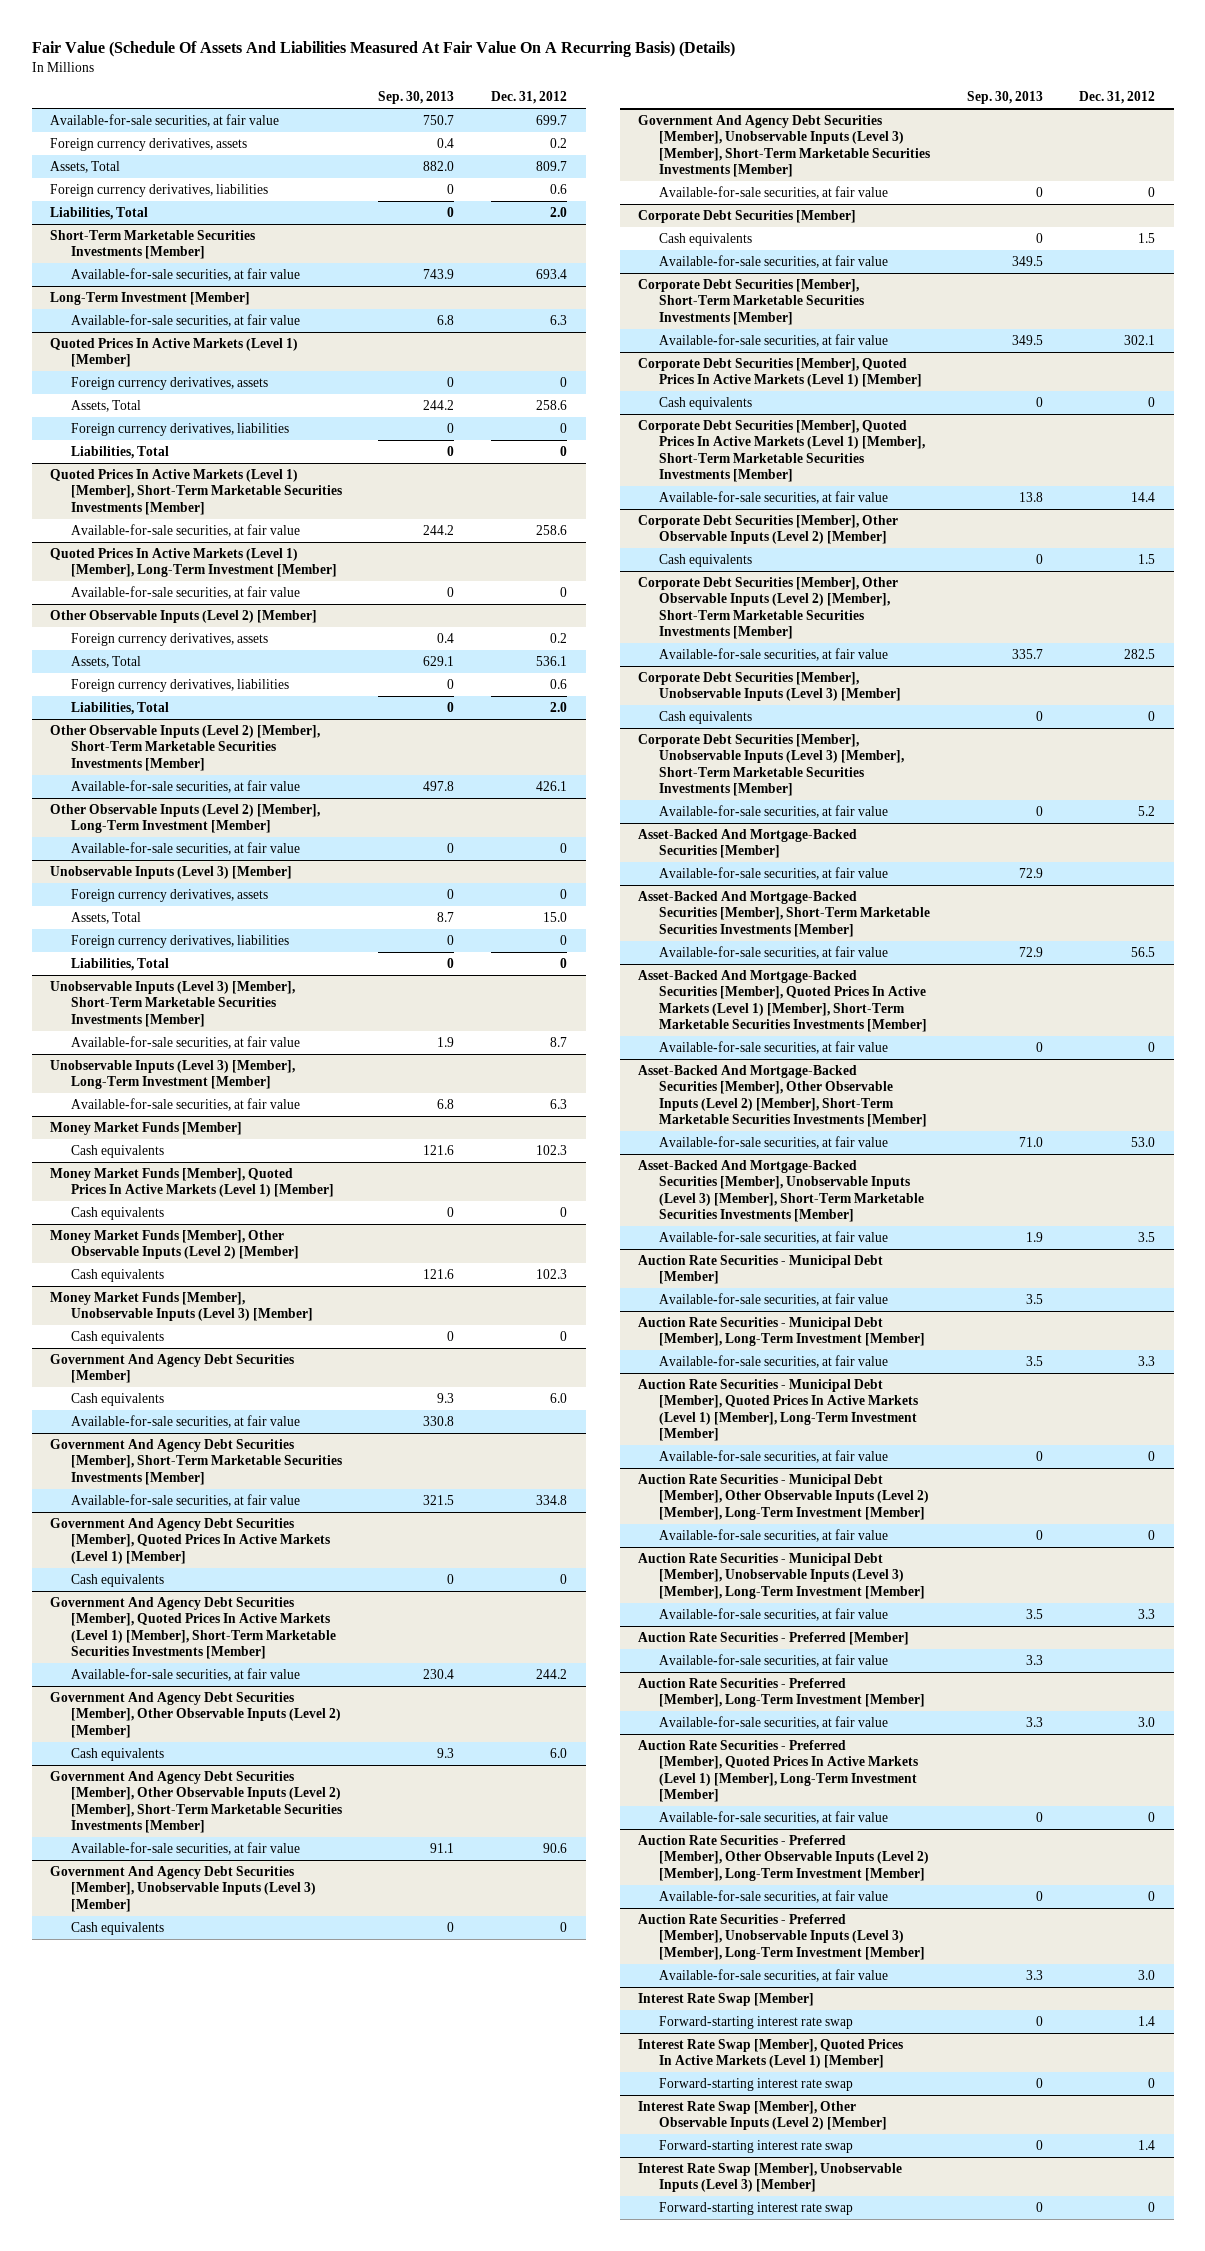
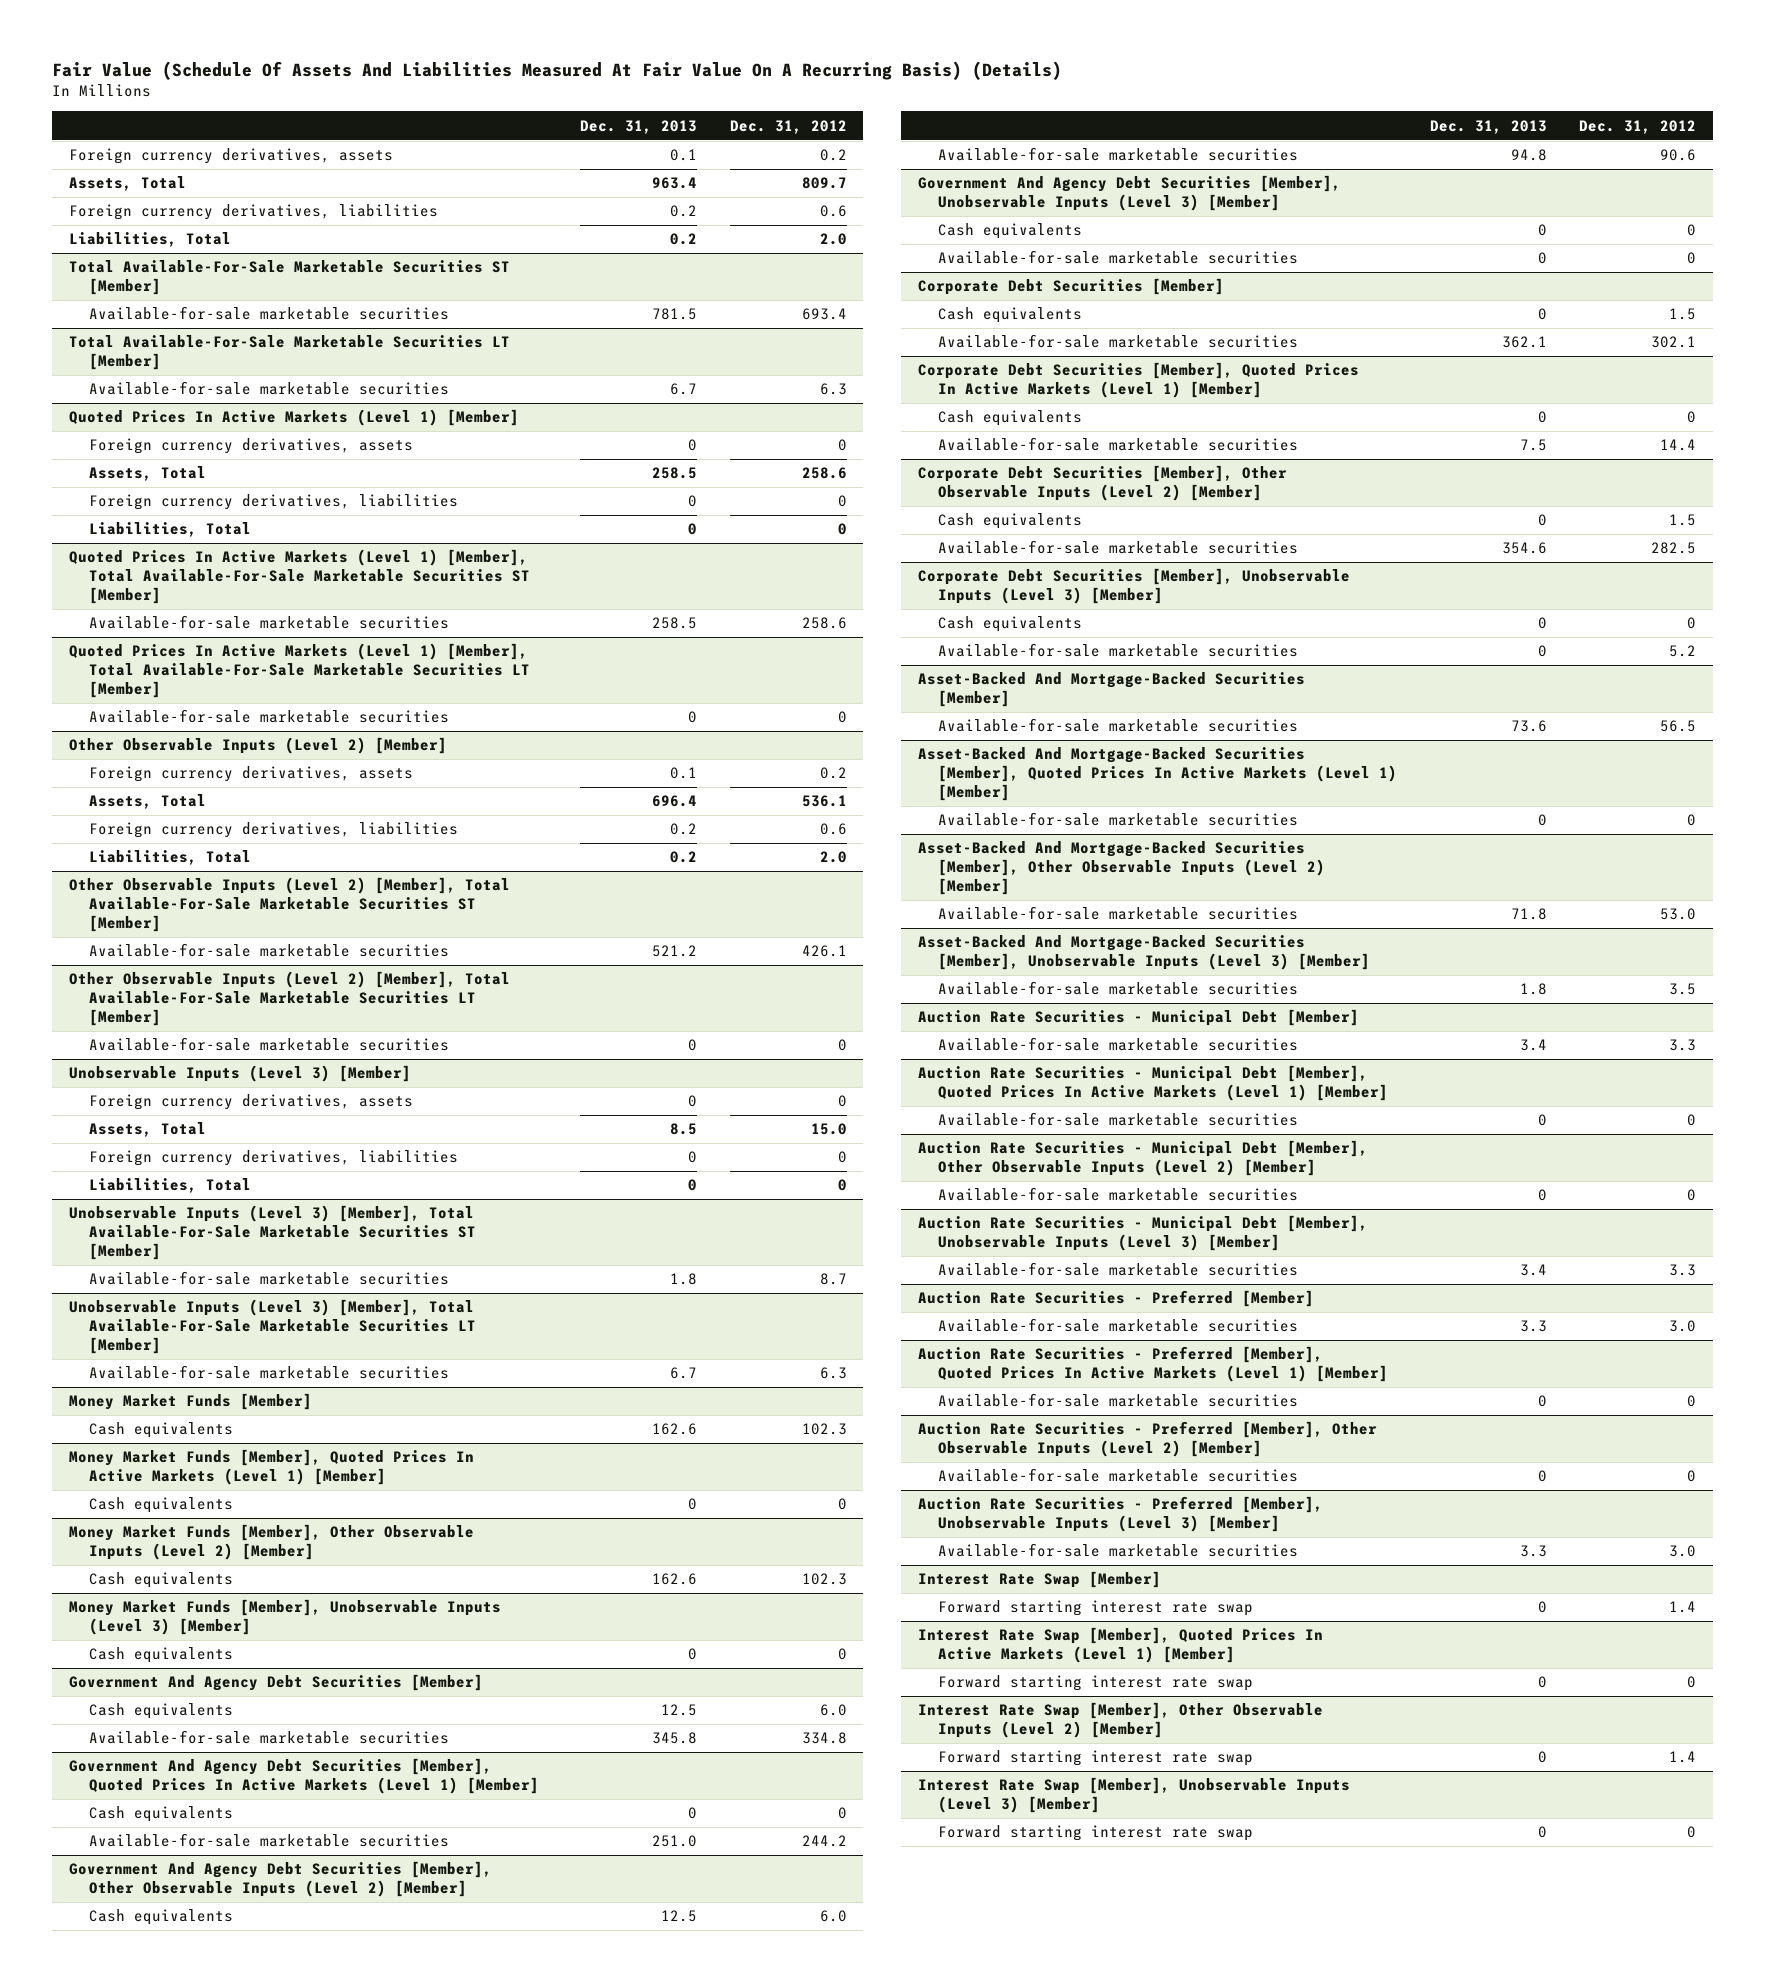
- | Sep. 30, 2013 | Dec. 31, 2012
+ | Dec. 31, 2013 | Dec. 31, 2012
- Available-for-sale securities, at fair value | 750.7 | 699.7
- Short-Term Marketable Securities Investments [Member]
- Available-for-sale securities, at fair value | 743.9 | 693.4
- Long-Term Investment [Member]
- Available-for-sale securities, at fair value | 6.8 | 6.3
+ Total Available-For-Sale Marketable Securities ST [Member]
+ Available-for-sale marketable securities | 781.5 | 693.4
+ Total Available-For-Sale Marketable Securities LT [Member]
+ Available-for-sale marketable securities | 6.7 | 6.3
- Quoted Prices In Active Markets (Level 1) [Member], Short-Term Marketable Securities Investments [Member]
- Available-for-sale securities, at fair value | 244.2 | 258.6
- Quoted Prices In Active Markets (Level 1) [Member], Long-Term Investment [Member]
- Available-for-sale securities, at fair value | 0 | 0
+ Quoted Prices In Active Markets (Level 1) [Member], Total Available-For-Sale Marketable Securities ST [Member]
+ Available-for-sale marketable securities | 258.5 | 258.6
+ Quoted Prices In Active Markets (Level 1) [Member], Total Available-For-Sale Marketable Securities LT [Member]
+ Available-for-sale marketable securities | 0 | 0
- Other Observable Inputs (Level 2) [Member], Short-Term Marketable Securities Investments [Member]
- Available-for-sale securities, at fair value | 497.8 | 426.1
- Other Observable Inputs (Level 2) [Member], Long-Term Investment [Member]
- Available-for-sale securities, at fair value | 0 | 0
+ Other Observable Inputs (Level 2) [Member], Total Available-For-Sale Marketable Securities ST [Member]
+ Available-for-sale marketable securities | 521.2 | 426.1
+ Other Observable Inputs (Level 2) [Member], Total Available-For-Sale Marketable Securities LT [Member]
+ Available-for-sale marketable securities | 0 | 0
- Unobservable Inputs (Level 3) [Member], Short-Term Marketable Securities Investments [Member]
- Available-for-sale securities, at fair value | 1.9 | 8.7
- Unobservable Inputs (Level 3) [Member], Long-Term Investment [Member]
- Available-for-sale securities, at fair value | 6.8 | 6.3
+ Unobservable Inputs (Level 3) [Member], Total Available-For-Sale Marketable Securities ST [Member]
+ Available-for-sale marketable securities | 1.8 | 8.7
+ Unobservable Inputs (Level 3) [Member], Total Available-For-Sale Marketable Securities LT [Member]
+ Available-for-sale marketable securities | 6.7 | 6.3
@ Government And Agency Debt Securities [Member]
- Available-for-sale securities, at fair value | 330.8 |
- Government And Agency Debt Securities [Member], Short-Term Marketable Securities Investments [Member]
- Available-for-sale securities, at fair value | 321.5 | 334.8
@ Government And Agency Debt Securities [Member]
+ Available-for-sale marketable securities | 345.8 | 334.8
- Government And Agency Debt Securities [Member], Quoted Prices In Active Markets (Level 1) [Member], Short-Term Marketable Securities Investments [Member]
- Available-for-sale securities, at fair value | 230.4 | 244.2
@ Government And Agency Debt Securities [Member], Quoted Prices In Active Markets (Level 1) [Member]
+ Available-for-sale marketable securities | 251.0 | 244.2
- Government And Agency Debt Securities [Member], Other Observable Inputs (Level 2) [Member], Short-Term Marketable Securities Investments [Member]
- Available-for-sale securities, at fair value | 91.1 | 90.6
@ Government And Agency Debt Securities [Member], Other Observable Inputs (Level 2) [Member]
+ Available-for-sale marketable securities | 94.8 | 90.6
- Government And Agency Debt Securities [Member], Unobservable Inputs (Level 3) [Member], Short-Term Marketable Securities Investments [Member]
- Available-for-sale securities, at fair value | 0 | 0
@ Government And Agency Debt Securities [Member], Unobservable Inputs (Level 3) [Member]
+ Available-for-sale marketable securities | 0 | 0
@ Corporate Debt Securities [Member]
- Available-for-sale securities, at fair value | 349.5 |
- Corporate Debt Securities [Member], Short-Term Marketable Securities Investments [Member]
- Available-for-sale securities, at fair value | 349.5 | 302.1
@ Corporate Debt Securities [Member]
+ Available-for-sale marketable securities | 362.1 | 302.1
- Corporate Debt Securities [Member], Quoted Prices In Active Markets (Level 1) [Member], Short-Term Marketable Securities Investments [Member]
- Available-for-sale securities, at fair value | 13.8 | 14.4
@ Corporate Debt Securities [Member], Quoted Prices In Active Markets (Level 1) [Member]
+ Available-for-sale marketable securities | 7.5 | 14.4
- Corporate Debt Securities [Member], Other Observable Inputs (Level 2) [Member], Short-Term Marketable Securities Investments [Member]
- Available-for-sale securities, at fair value | 335.7 | 282.5
@ Corporate Debt Securities [Member], Other Observable Inputs (Level 2) [Member]
+ Available-for-sale marketable securities | 354.6 | 282.5
- Corporate Debt Securities [Member], Unobservable Inputs (Level 3) [Member], Short-Term Marketable Securities Investments [Member]
- Available-for-sale securities, at fair value | 0 | 5.2
@ Corporate Debt Securities [Member], Unobservable Inputs (Level 3) [Member]
+ Available-for-sale marketable securities | 0 | 5.2
@ Asset-Backed And Mortgage-Backed Securities [Member]
- Available-for-sale securities, at fair value | 72.9 |
- Asset-Backed And Mortgage-Backed Securities [Member], Short-Term Marketable Securities Investments [Member]
- Available-for-sale securities, at fair value | 72.9 | 56.5
- Asset-Backed And Mortgage-Backed Securities [Member], Quoted Prices In Active Markets (Level 1) [Member], Short-Term Marketable Securities Investments [Member]
- Available-for-sale securities, at fair value | 0 | 0
- Asset-Backed And Mortgage-Backed Securities [Member], Other Observable Inputs (Level 2) [Member], Short-Term Marketable Securities Investments [Member]
- Available-for-sale securities, at fair value | 71.0 | 53.0
- Asset-Backed And Mortgage-Backed Securities [Member], Unobservable Inputs (Level 3) [Member], Short-Term Marketable Securities Investments [Member]
- Available-for-sale securities, at fair value | 1.9 | 3.5
@ Asset-Backed And Mortgage-Backed Securities [Member]
+ Available-for-sale marketable securities | 73.6 | 56.5
+ Asset-Backed And Mortgage-Backed Securities [Member], Quoted Prices In Active Markets (Level 1) [Member]
+ Available-for-sale marketable securities | 0 | 0
+ Asset-Backed And Mortgage-Backed Securities [Member], Other Observable Inputs (Level 2) [Member]
+ Available-for-sale marketable securities | 71.8 | 53.0
+ Asset-Backed And Mortgage-Backed Securities [Member], Unobservable Inputs (Level 3) [Member]
+ Available-for-sale marketable securities | 1.8 | 3.5
@ Auction Rate Securities - Municipal Debt [Member]
- Available-for-sale securities, at fair value | 3.5 |
- Auction Rate Securities - Municipal Debt [Member], Long-Term Investment [Member]
- Available-for-sale securities, at fair value | 3.5 | 3.3
- Auction Rate Securities - Municipal Debt [Member], Quoted Prices In Active Markets (Level 1) [Member], Long-Term Investment [Member]
- Available-for-sale securities, at fair value | 0 | 0
- Auction Rate Securities - Municipal Debt [Member], Other Observable Inputs (Level 2) [Member], Long-Term Investment [Member]
- Available-for-sale securities, at fair value | 0 | 0
- Auction Rate Securities - Municipal Debt [Member], Unobservable Inputs (Level 3) [Member], Long-Term Investment [Member]
- Available-for-sale securities, at fair value | 3.5 | 3.3
@ Auction Rate Securities - Municipal Debt [Member]
+ Available-for-sale marketable securities | 3.4 | 3.3
+ Auction Rate Securities - Municipal Debt [Member], Quoted Prices In Active Markets (Level 1) [Member]
+ Available-for-sale marketable securities | 0 | 0
+ Auction Rate Securities - Municipal Debt [Member], Other Observable Inputs (Level 2) [Member]
+ Available-for-sale marketable securities | 0 | 0
+ Auction Rate Securities - Municipal Debt [Member], Unobservable Inputs (Level 3) [Member]
+ Available-for-sale marketable securities | 3.4 | 3.3
@ Auction Rate Securities - Preferred [Member]
- Available-for-sale securities, at fair value | 3.3 |
- Auction Rate Securities - Preferred [Member], Long-Term Investment [Member]
- Available-for-sale securities, at fair value | 3.3 | 3.0
- Auction Rate Securities - Preferred [Member], Quoted Prices In Active Markets (Level 1) [Member], Long-Term Investment [Member]
- Available-for-sale securities, at fair value | 0 | 0
- Auction Rate Securities - Preferred [Member], Other Observable Inputs (Level 2) [Member], Long-Term Investment [Member]
- Available-for-sale securities, at fair value | 0 | 0
- Auction Rate Securities - Preferred [Member], Unobservable Inputs (Level 3) [Member], Long-Term Investment [Member]
- Available-for-sale securities, at fair value | 3.3 | 3.0
@ Auction Rate Securities - Preferred [Member]
+ Available-for-sale marketable securities | 3.3 | 3.0
+ Auction Rate Securities - Preferred [Member], Quoted Prices In Active Markets (Level 1) [Member]
+ Available-for-sale marketable securities | 0 | 0
+ Auction Rate Securities - Preferred [Member], Other Observable Inputs (Level 2) [Member]
+ Available-for-sale marketable securities | 0 | 0
+ Auction Rate Securities - Preferred [Member], Unobservable Inputs (Level 3) [Member]
+ Available-for-sale marketable securities | 3.3 | 3.0
@ Interest Rate Swap [Member]
- Forward-starting interest rate swap | 0 | 1.4
+ Forward starting interest rate swap | 0 | 1.4
@ Interest Rate Swap [Member], Quoted Prices In Active Markets (Level 1) [Member]
- Forward-starting interest rate swap | 0 | 0
+ Forward starting interest rate swap | 0 | 0
@ Interest Rate Swap [Member], Other Observable Inputs (Level 2) [Member]
- Forward-starting interest rate swap | 0 | 1.4
+ Forward starting interest rate swap | 0 | 1.4
@ Interest Rate Swap [Member], Unobservable Inputs (Level 3) [Member]
- Forward-starting interest rate swap | 0 | 0
+ Forward starting interest rate swap | 0 | 0

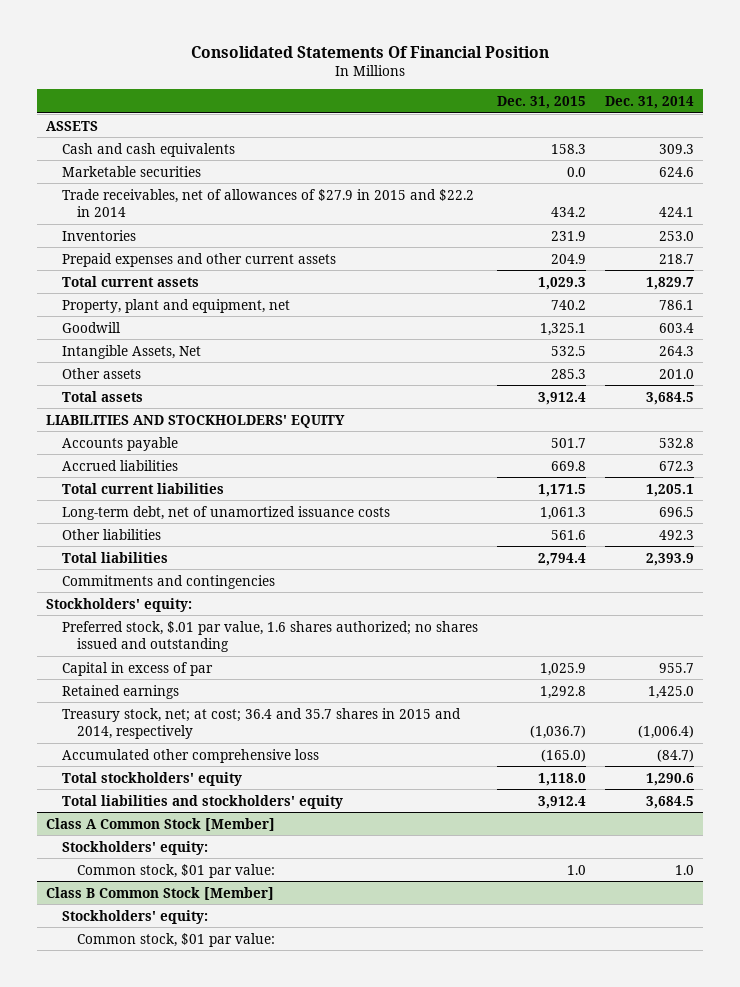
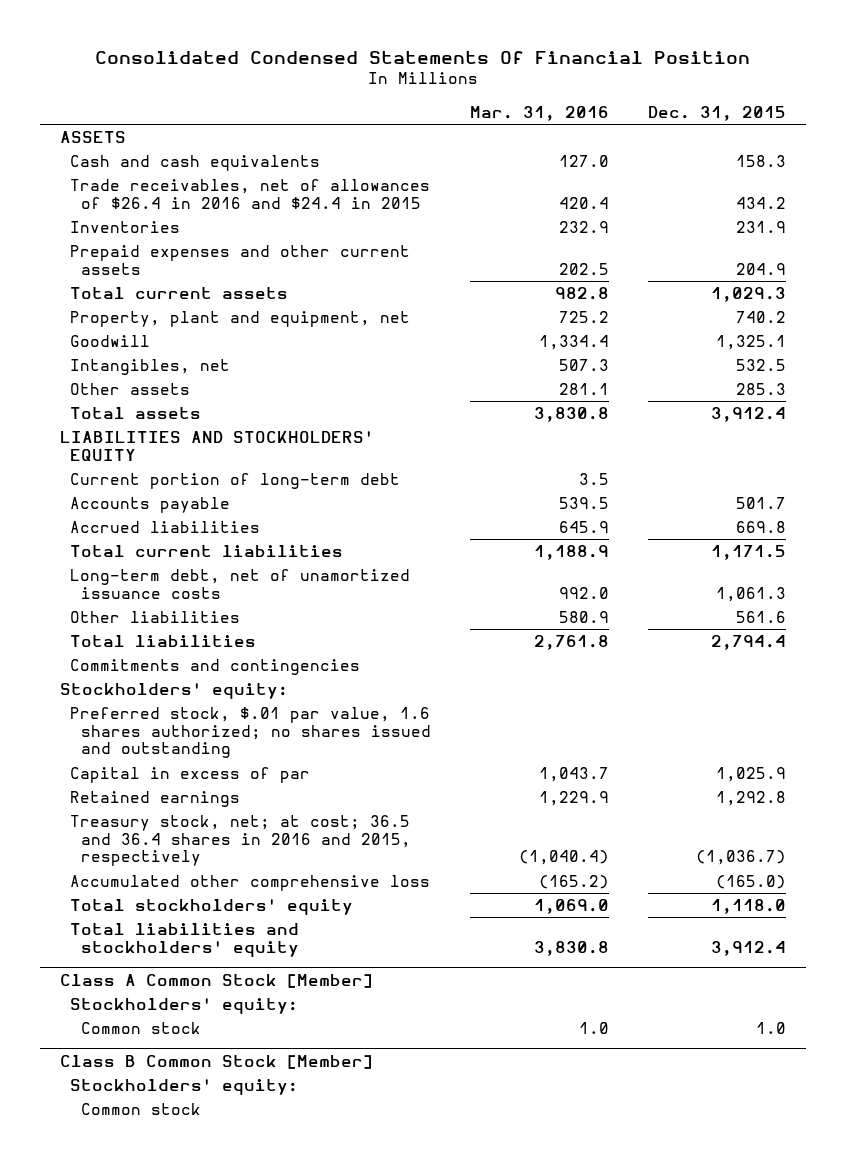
- Consolidated Statements Of Financial Position
+ Consolidated Condensed Statements Of Financial Position
- | Dec. 31, 2015 | Dec. 31, 2014
+ | Mar. 31, 2016 | Dec. 31, 2015
- Marketable securities | 0.0 | 624.6
- Trade receivables, net of allowances of $27.9 in 2015 and $22.2 in 2014 | 434.2 | 424.1
+ Trade receivables, net of allowances of $26.4 in 2016 and $24.4 in 2015 | 420.4 | 434.2
- Intangible Assets, Net | 532.5 | 264.3
+ Intangibles, net | 507.3 | 532.5
+ Current portion of long-term debt | 3.5 |
- Treasury stock, net; at cost; 36.4 and 35.7 shares in 2015 and 2014, respectively | (1,036.7) | (1,006.4)
+ Treasury stock, net; at cost; 36.5 and 36.4 shares in 2016 and 2015, respectively | (1,040.4) | (1,036.7)
@ Class A Common Stock [Member]
- Common stock, $01 par value: | 1.0 | 1.0
+ Common stock | 1.0 | 1.0
@ Class B Common Stock [Member]
- Common stock, $01 par value:
+ Common stock

